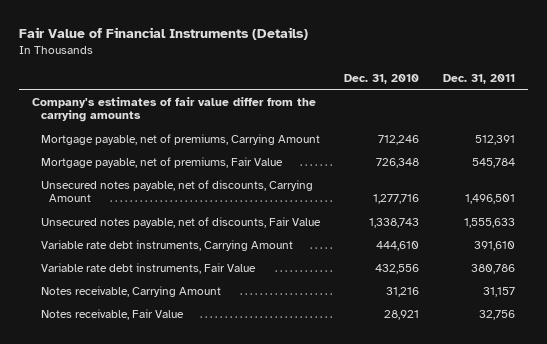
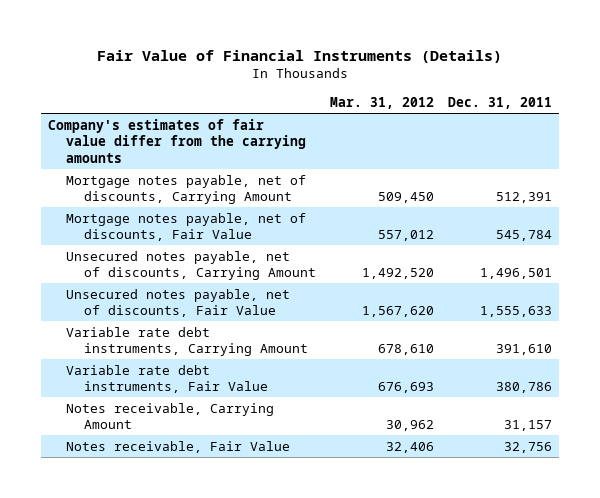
- | Dec. 31, 2010 | Dec. 31, 2011
+ | Mar. 31, 2012 | Dec. 31, 2011
- Mortgage payable, net of premiums, Carrying Amount | 712,246 | 512,391
- Mortgage payable, net of premiums, Fair Value | 726,348 | 545,784
+ Mortgage notes payable, net of discounts, Carrying Amount | 509,450 | 512,391
+ Mortgage notes payable, net of discounts, Fair Value | 557,012 | 545,784

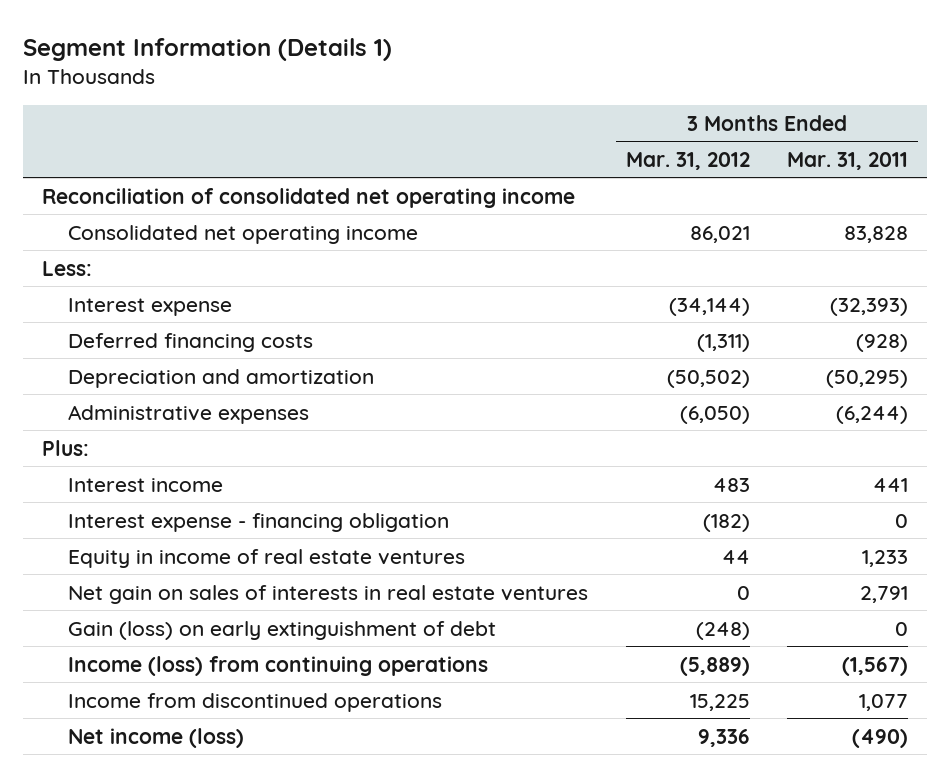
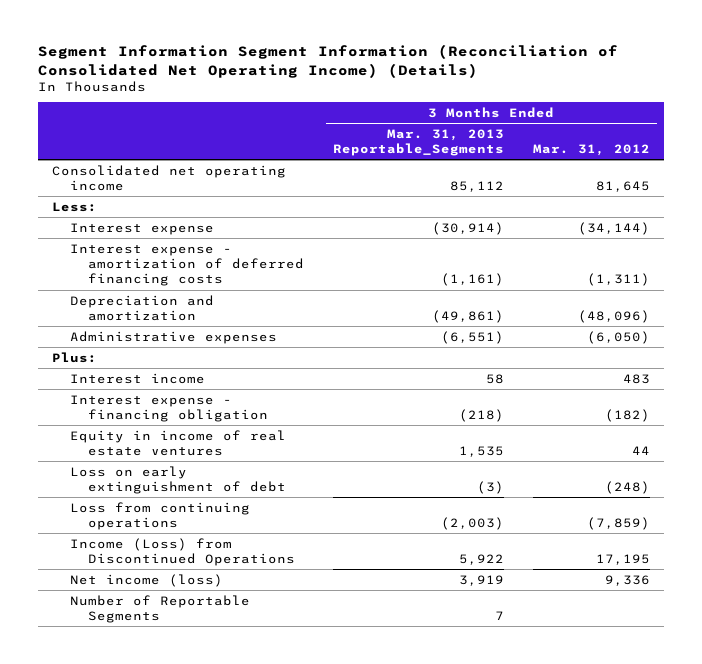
- Segment Information (Details 1)
+ Segment Information Segment Information (Reconciliation of Consolidated Net Operating Income) (Details)
- | 3 Months Ended Mar. 31, 2012 | 3 Months Ended Mar. 31, 2011
+ | 3 Months Ended Mar. 31, 2013 Reportable_Segments | 3 Months Ended Mar. 31, 2012
- Reconciliation of consolidated net operating income
- Consolidated net operating income | 86,021 | 83,828
+ Consolidated net operating income | 85,112 | 81,645
- Deferred financing costs | (1,311) | (928)
- Depreciation and amortization | (50,502) | (50,295)
+ Interest expense - amortization of deferred financing costs | (1,161) | (1,311)
+ Depreciation and amortization | (49,861) | (48,096)
- Net gain on sales of interests in real estate ventures | 0 | 2,791
- Gain (loss) on early extinguishment of debt | (248) | 0
- Income (loss) from continuing operations | (5,889) | (1,567)
- Income from discontinued operations | 15,225 | 1,077
+ Loss on early extinguishment of debt | (3) | (248)
+ Loss from continuing operations | (2,003) | (7,859)
+ Income (Loss) from Discontinued Operations | 5,922 | 17,195
+ Number of Reportable Segments | 7 |

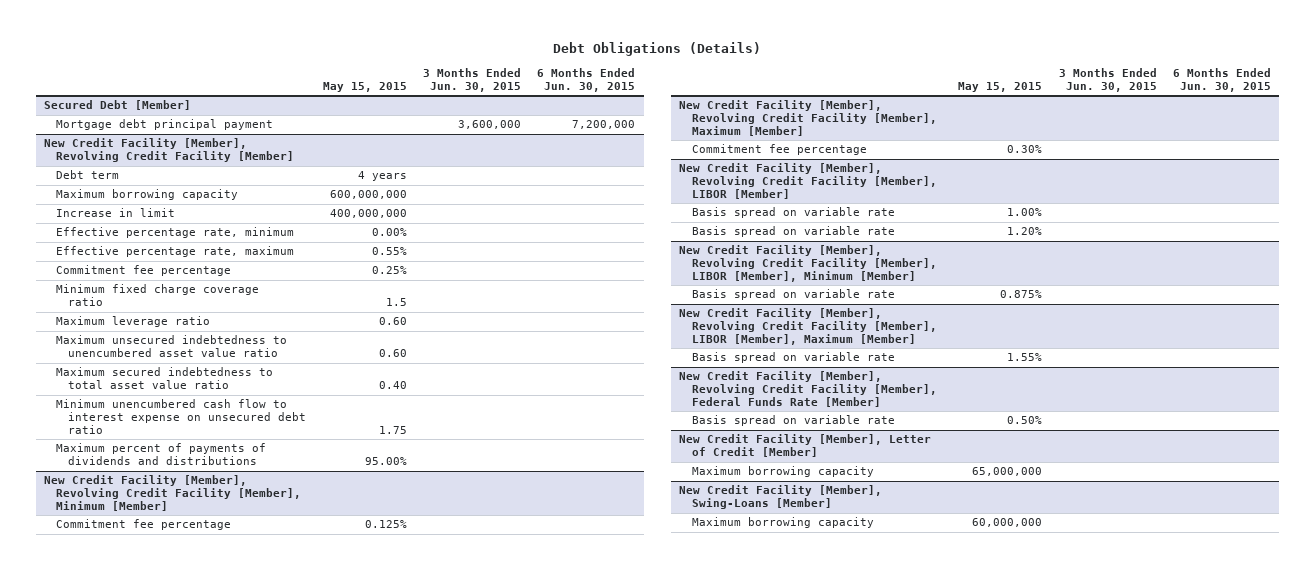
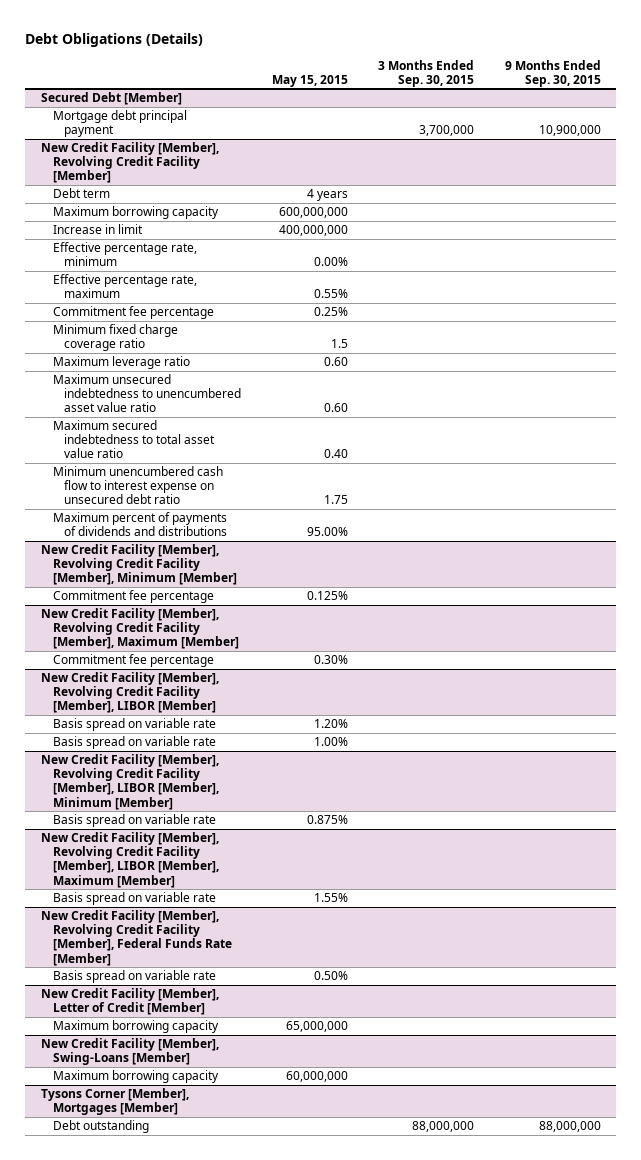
- | May 15, 2015 | 3 Months Ended Jun. 30, 2015 | 6 Months Ended Jun. 30, 2015
+ | May 15, 2015 | 3 Months Ended Sep. 30, 2015 | 9 Months Ended Sep. 30, 2015
@ New Credit Facility [Member], Revolving Credit Facility [Member], LIBOR [Member]
moved down: Basis spread on variable rate | 1.00% | |
+ Tysons Corner [Member], Mortgages [Member]
+ Debt outstanding | | 88,000,000 | 88,000,000

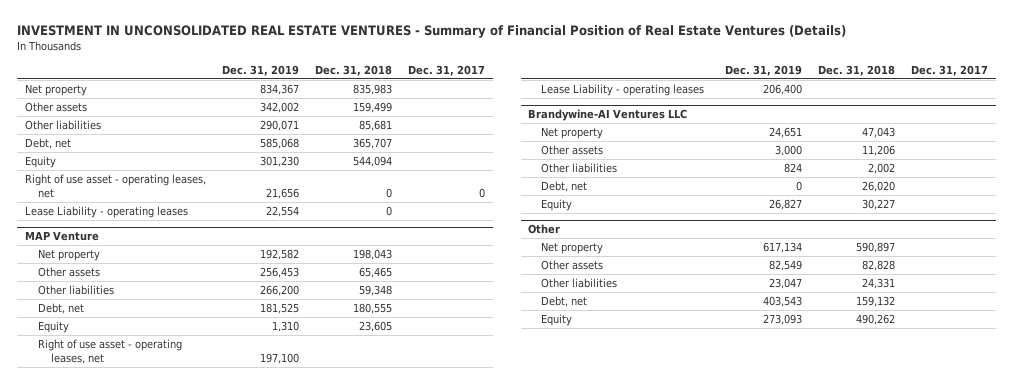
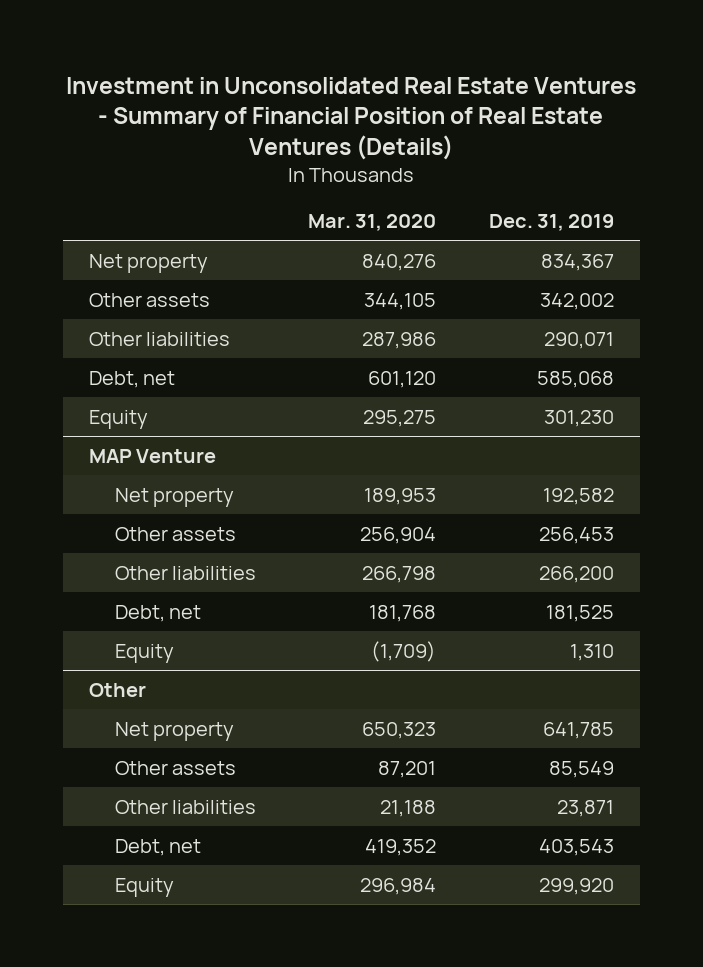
- INVESTMENT IN UNCONSOLIDATED REAL ESTATE VENTURES - Summary of Financial Position of Real Estate Ventures (Details)
+ Investment in Unconsolidated Real Estate Ventures - Summary of Financial Position of Real Estate Ventures (Details)
- | Dec. 31, 2019 | Dec. 31, 2018 | Dec. 31, 2017
+ | Mar. 31, 2020 | Dec. 31, 2019
- Right of use asset - operating leases, net | 21,656 | 0 | 0
- Lease Liability - operating leases | 22,554 | 0 |
@ MAP Venture
- Right of use asset - operating leases, net | 197,100 | |
- Lease Liability - operating leases | 206,400 | |
- Brandywine-AI Ventures LLC
- Net property | 24,651 | 47,043 |
- Other assets | 3,000 | 11,206 |
- Other liabilities | 824 | 2,002 |
- Debt, net | 0 | 26,020 |
- Equity | 26,827 | 30,227 |
@ Other
- Net property | 617,134 | 590,897 |
- Other assets | 82,549 | 82,828 |
- Other liabilities | 23,047 | 24,331 |
+ Net property | 650,323 | 641,785
+ Other assets | 87,201 | 85,549
+ Other liabilities | 21,188 | 23,871
- Equity | 273,093 | 490,262 |
+ Equity | 296,984 | 299,920

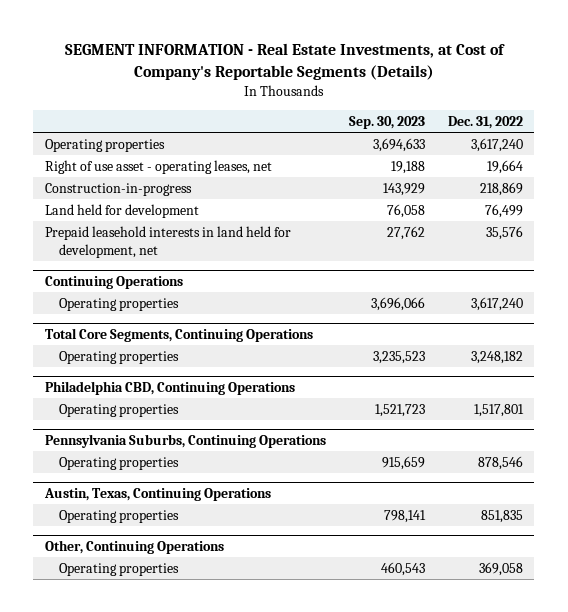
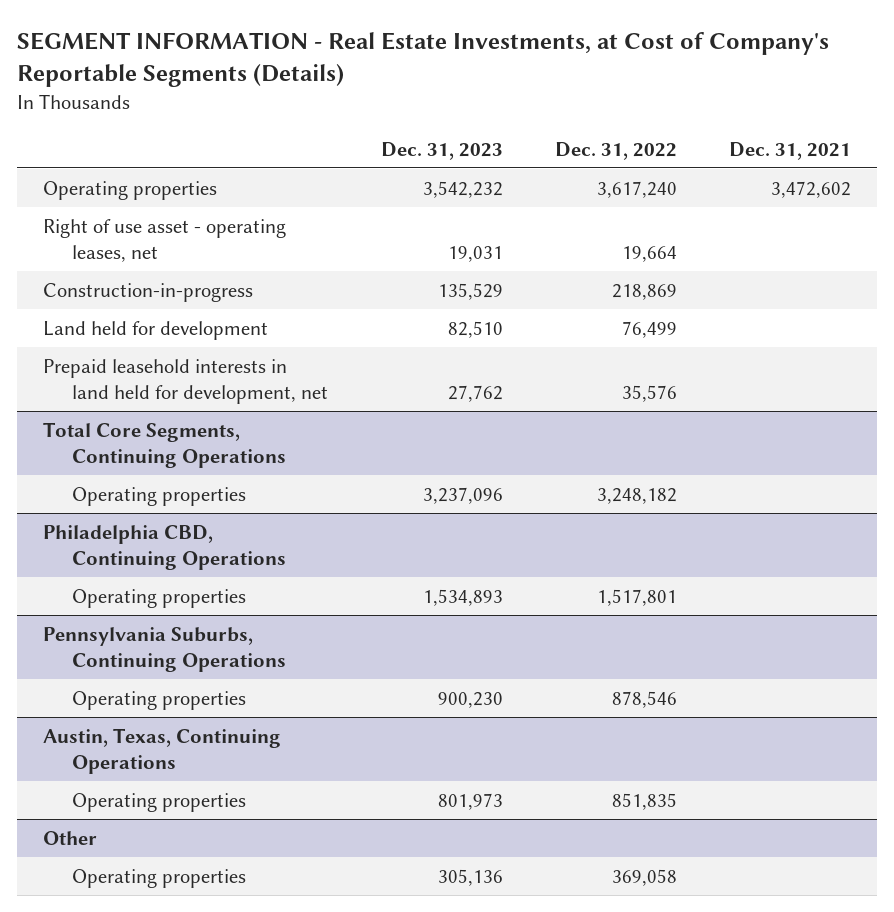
- | Sep. 30, 2023 | Dec. 31, 2022
+ | Dec. 31, 2023 | Dec. 31, 2022 | Dec. 31, 2021
- Continuing Operations
- Operating properties | 3,696,066 | 3,617,240
- Other, Continuing Operations
+ Other

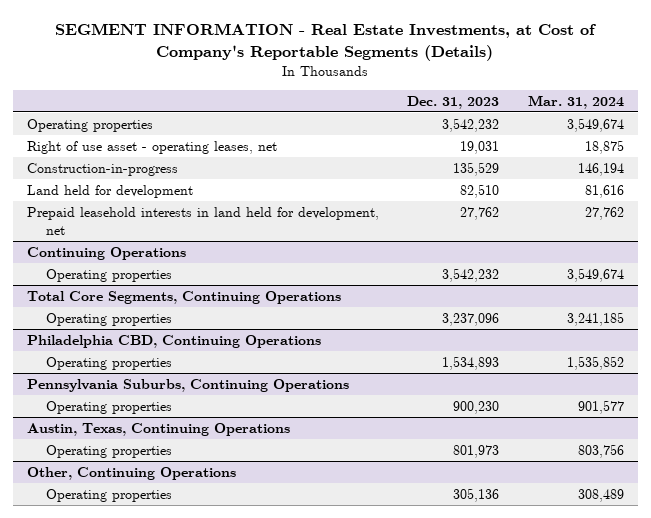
- | Dec. 31, 2023 | Dec. 31, 2022 | Dec. 31, 2021
+ | Dec. 31, 2023 | Mar. 31, 2024
+ Continuing Operations
+ Operating properties | 3,542,232 | 3,549,674
- Other
+ Other, Continuing Operations

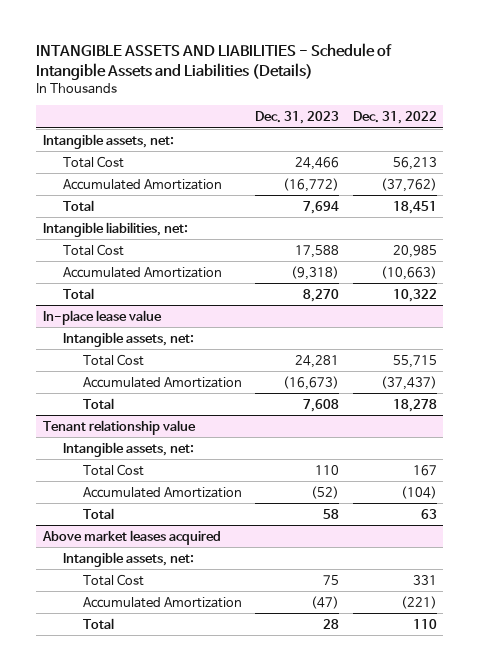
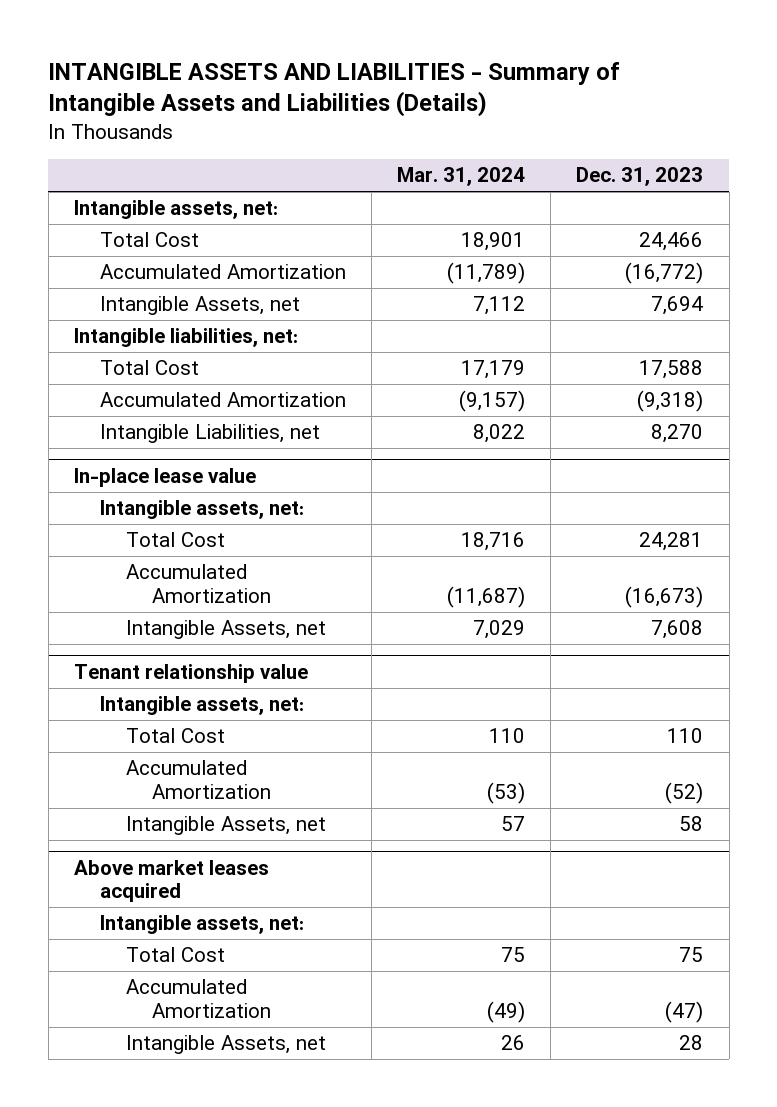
- INTANGIBLE ASSETS AND LIABILITIES - Schedule of Intangible Assets and Liabilities (Details)
+ INTANGIBLE ASSETS AND LIABILITIES - Summary of Intangible Assets and Liabilities (Details)
- | Dec. 31, 2023 | Dec. 31, 2022
+ | Mar. 31, 2024 | Dec. 31, 2023
- Total | 7,694 | 18,451
+ Intangible Assets, net | 7,112 | 7,694
- Total | 8,270 | 10,322
+ Intangible Liabilities, net | 8,022 | 8,270
@ In-place lease value
- Total | 7,608 | 18,278
+ Intangible Assets, net | 7,029 | 7,608
@ Tenant relationship value
- Total | 58 | 63
+ Intangible Assets, net | 57 | 58
@ Above market leases acquired
- Total | 28 | 110
+ Intangible Assets, net | 26 | 28

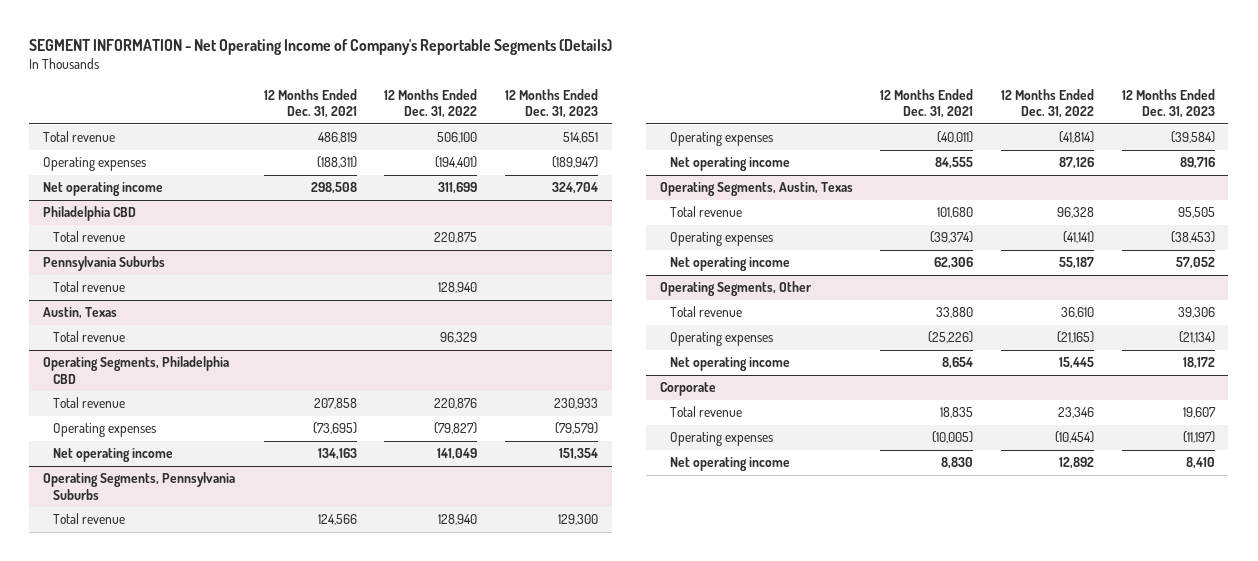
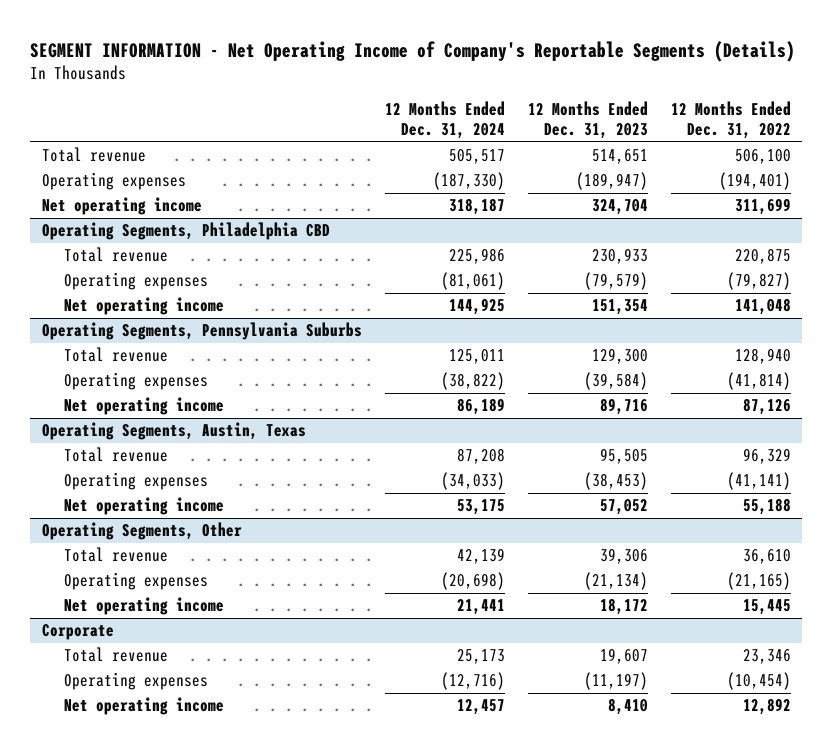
- | 12 Months Ended Dec. 31, 2021 | 12 Months Ended Dec. 31, 2022 | 12 Months Ended Dec. 31, 2023
+ | 12 Months Ended Dec. 31, 2024 | 12 Months Ended Dec. 31, 2023 | 12 Months Ended Dec. 31, 2022
- Philadelphia CBD
- Total revenue | | 220,875 |
- Pennsylvania Suburbs
- Total revenue | | 128,940 |
- Austin, Texas
- Total revenue | | 96,329 |
@ Operating Segments, Philadelphia CBD
- Total revenue | 207,858 | 220,876 | 230,933
+ Total revenue | 225,986 | 230,933 | 220,875
- Net operating income | 134,163 | 141,049 | 151,354
+ Net operating income | 144,925 | 151,354 | 141,048
@ Operating Segments, Austin, Texas
- Total revenue | 101,680 | 96,328 | 95,505
+ Total revenue | 87,208 | 95,505 | 96,329
- Net operating income | 62,306 | 55,187 | 57,052
+ Net operating income | 53,175 | 57,052 | 55,188

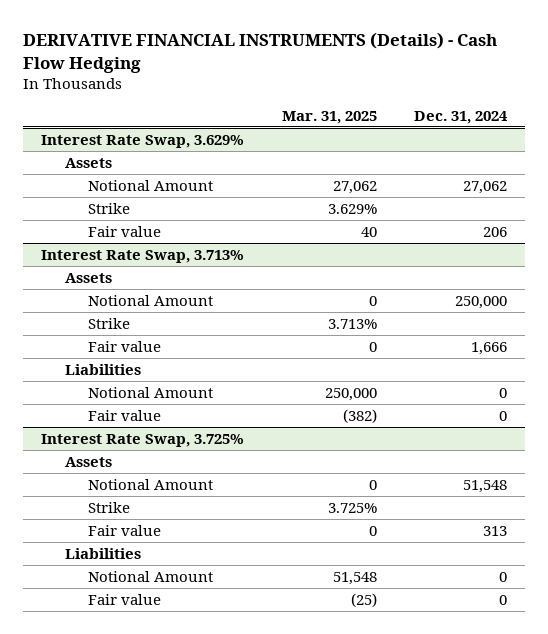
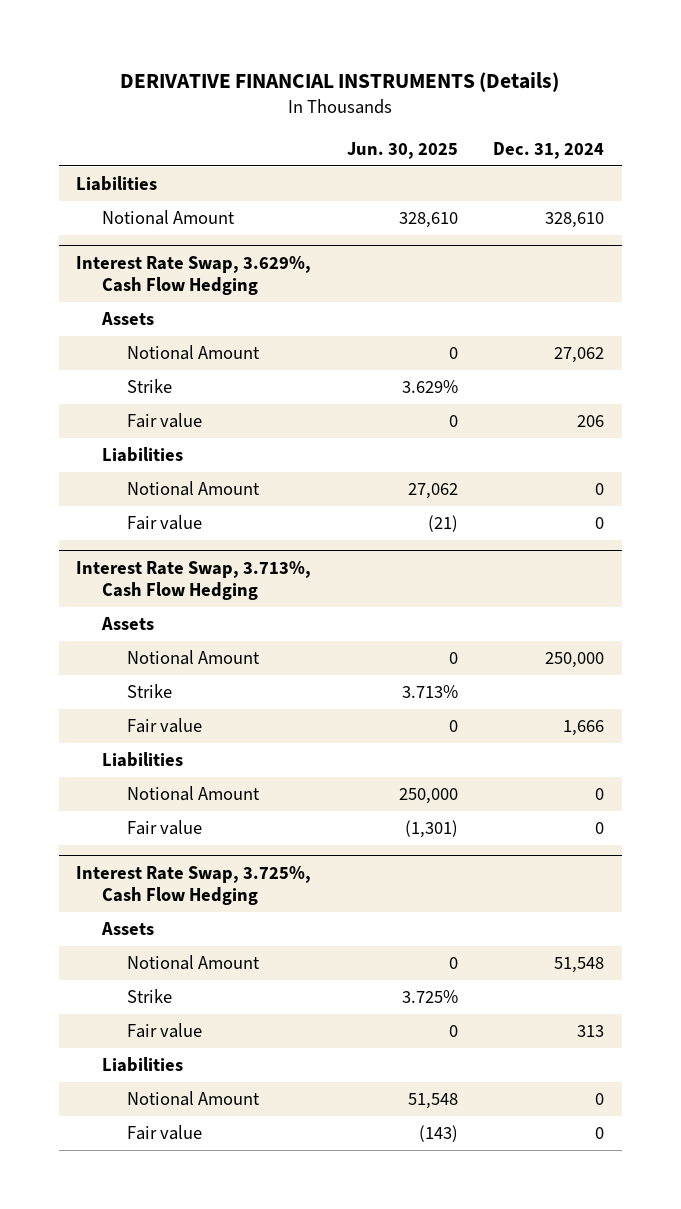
- DERIVATIVE FINANCIAL INSTRUMENTS (Details) - Cash Flow Hedging
+ DERIVATIVE FINANCIAL INSTRUMENTS (Details)
- | Mar. 31, 2025 | Dec. 31, 2024
+ | Jun. 30, 2025 | Dec. 31, 2024
- Interest Rate Swap, 3.629%
+ Liabilities
+ Notional Amount | 328,610 | 328,610
+ Interest Rate Swap, 3.629%, Cash Flow Hedging
- Interest Rate Swap, 3.713%
+ Liabilities
+ Notional Amount | 27,062 | 0
+ Fair value | (21) | 0
+ Interest Rate Swap, 3.713%, Cash Flow Hedging
- Interest Rate Swap, 3.725%
+ Interest Rate Swap, 3.725%, Cash Flow Hedging

